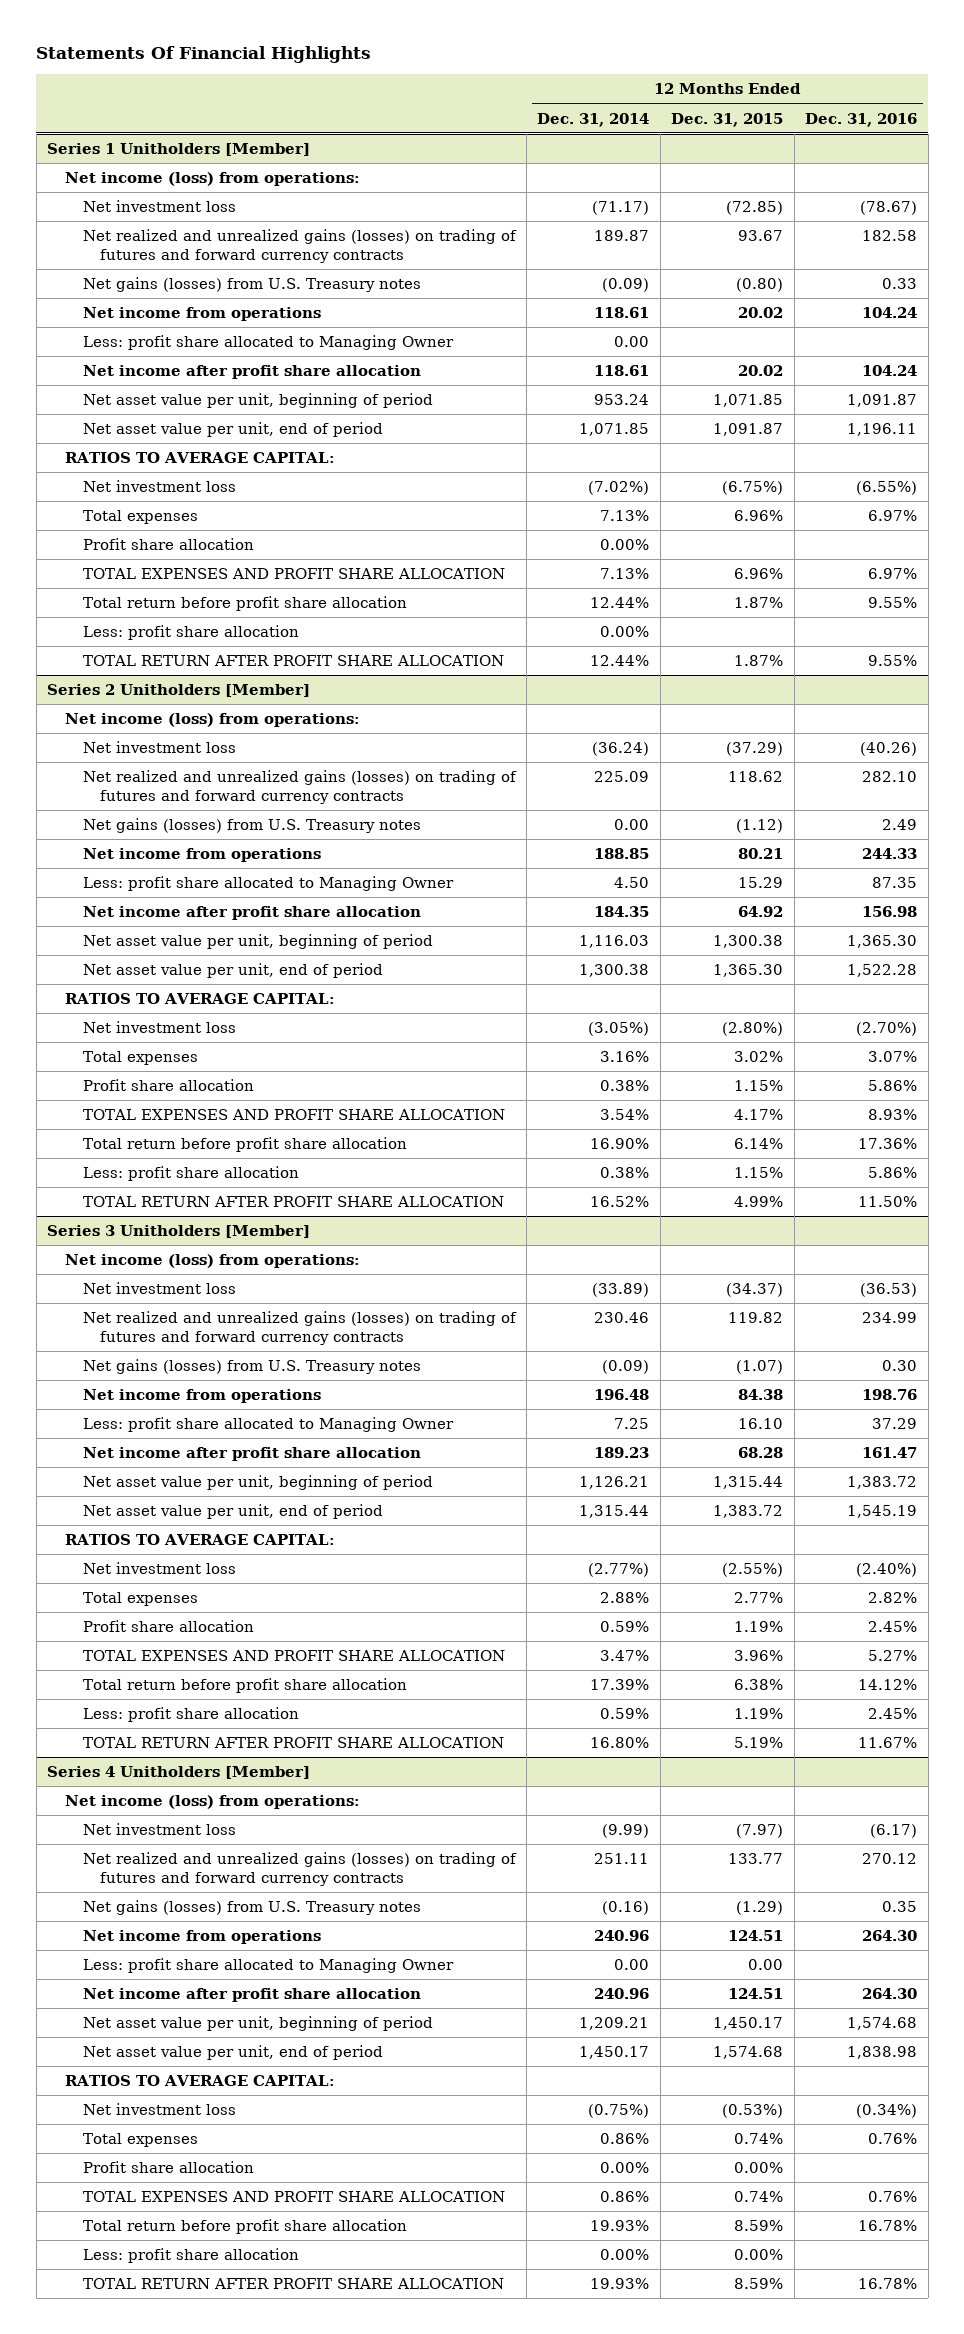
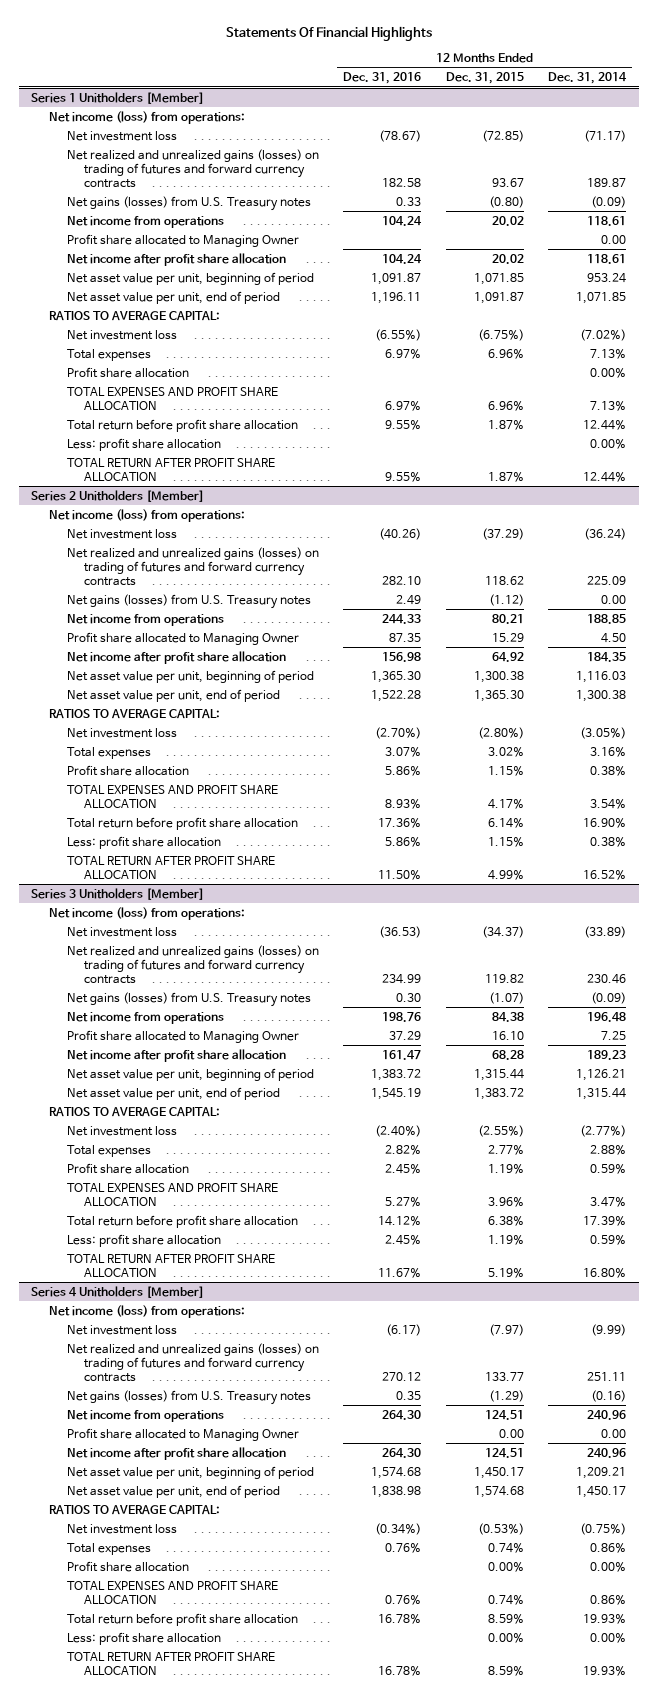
- | 12 Months Ended Dec. 31, 2014 | 12 Months Ended Dec. 31, 2015 | 12 Months Ended Dec. 31, 2016
+ | 12 Months Ended Dec. 31, 2016 | 12 Months Ended Dec. 31, 2015 | 12 Months Ended Dec. 31, 2014
@ Series 1 Unitholders [Member]
- Less: profit share allocated to Managing Owner | 0.00 | |
+ Profit share allocated to Managing Owner | | | 0.00
@ Series 2 Unitholders [Member]
- Less: profit share allocated to Managing Owner | 4.50 | 15.29 | 87.35
+ Profit share allocated to Managing Owner | 87.35 | 15.29 | 4.50
@ Series 3 Unitholders [Member]
- Less: profit share allocated to Managing Owner | 7.25 | 16.10 | 37.29
+ Profit share allocated to Managing Owner | 37.29 | 16.10 | 7.25
@ Series 4 Unitholders [Member]
- Less: profit share allocated to Managing Owner | 0.00 | 0.00 |
+ Profit share allocated to Managing Owner | | 0.00 | 0.00

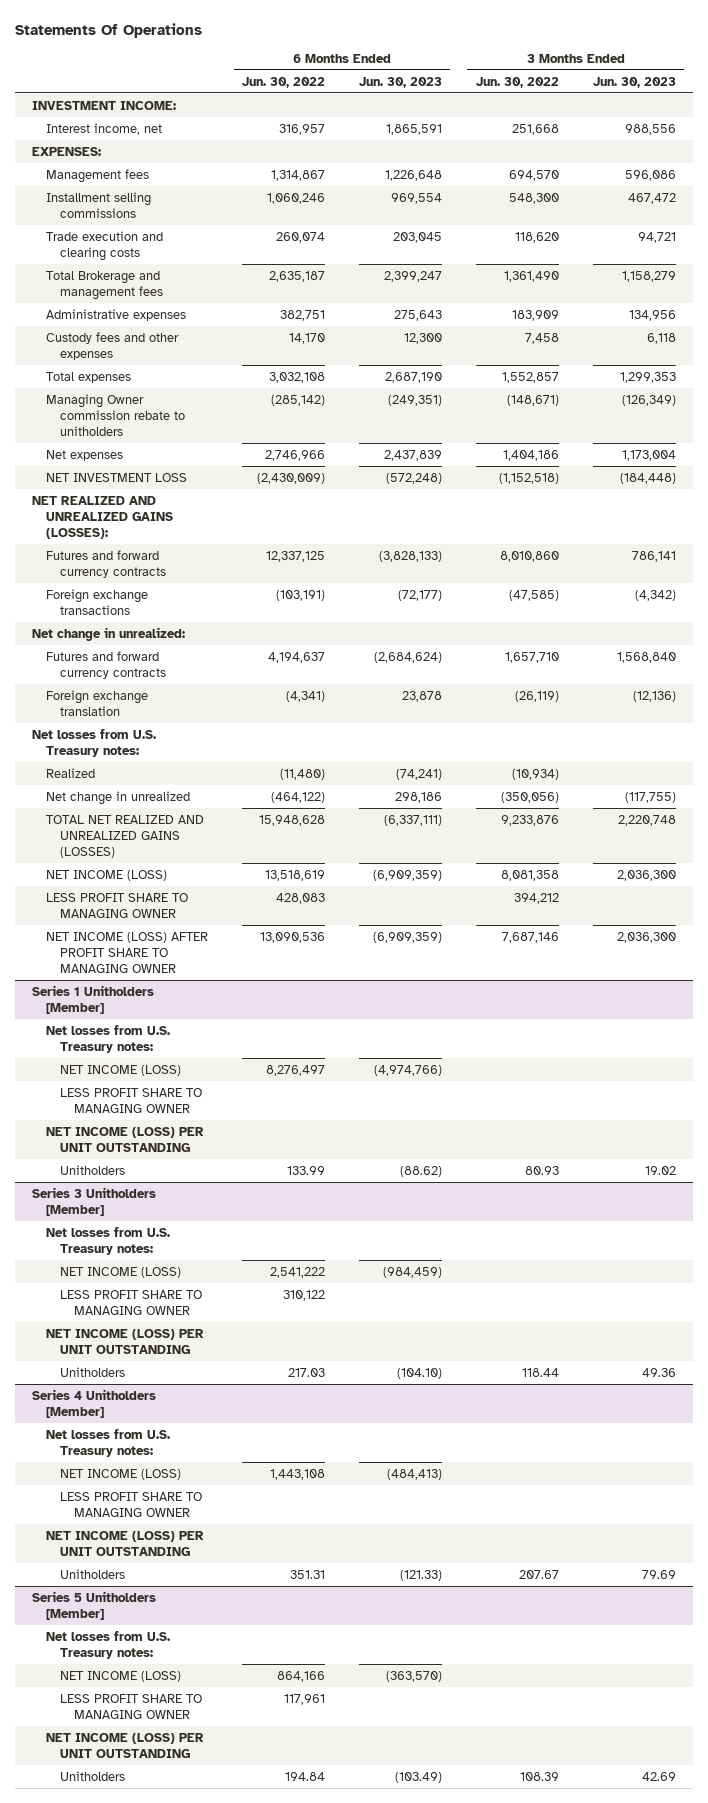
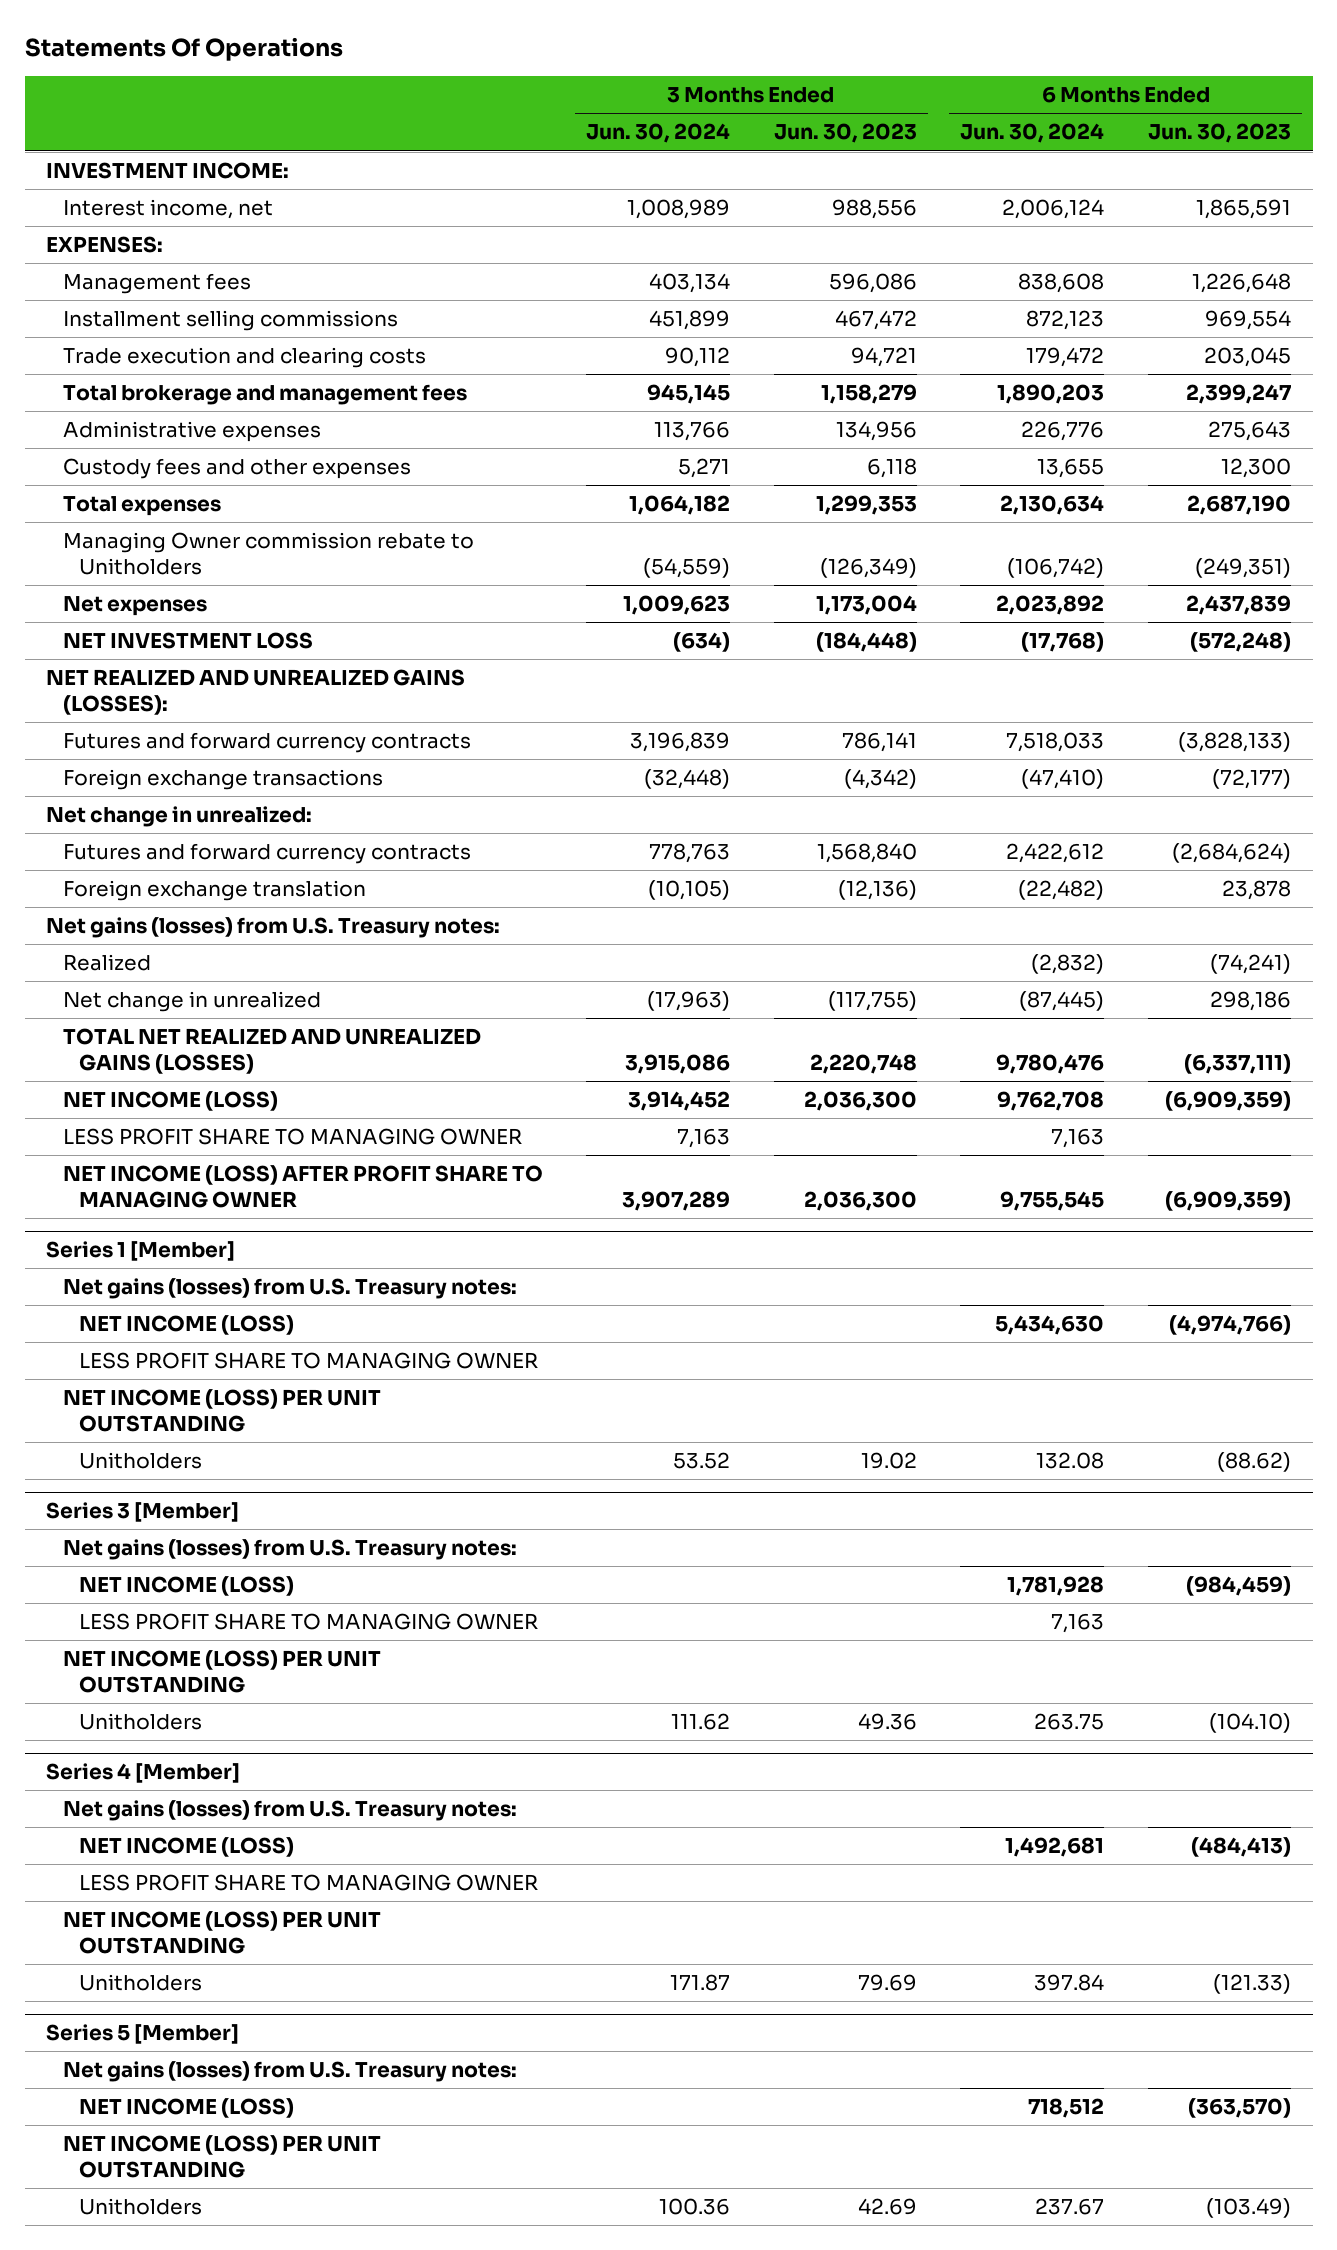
- | 6 Months Ended Jun. 30, 2022 | 6 Months Ended Jun. 30, 2023 | 3 Months Ended Jun. 30, 2022 | 3 Months Ended Jun. 30, 2023
+ | 3 Months Ended Jun. 30, 2024 | 3 Months Ended Jun. 30, 2023 | 6 Months Ended Jun. 30, 2024 | 6 Months Ended Jun. 30, 2023
- Total Brokerage and management fees | 2,635,187 | 2,399,247 | 1,361,490 | 1,158,279
+ Total brokerage and management fees | 945,145 | 1,158,279 | 1,890,203 | 2,399,247
- Managing Owner commission rebate to unitholders | (285,142) | (249,351) | (148,671) | (126,349)
+ Managing Owner commission rebate to Unitholders | (54,559) | (126,349) | (106,742) | (249,351)
- Net losses from U.S. Treasury notes:
+ Net gains (losses) from U.S. Treasury notes:
- Series 1 Unitholders [Member]
- Net losses from U.S. Treasury notes:
+ Series 1 [Member]
+ Net gains (losses) from U.S. Treasury notes:
- Series 3 Unitholders [Member]
- Net losses from U.S. Treasury notes:
+ Series 3 [Member]
+ Net gains (losses) from U.S. Treasury notes:
- Series 4 Unitholders [Member]
- Net losses from U.S. Treasury notes:
+ Series 4 [Member]
+ Net gains (losses) from U.S. Treasury notes:
- Series 5 Unitholders [Member]
- Net losses from U.S. Treasury notes:
+ Series 5 [Member]
+ Net gains (losses) from U.S. Treasury notes:
- LESS PROFIT SHARE TO MANAGING OWNER | 117,961 | | |

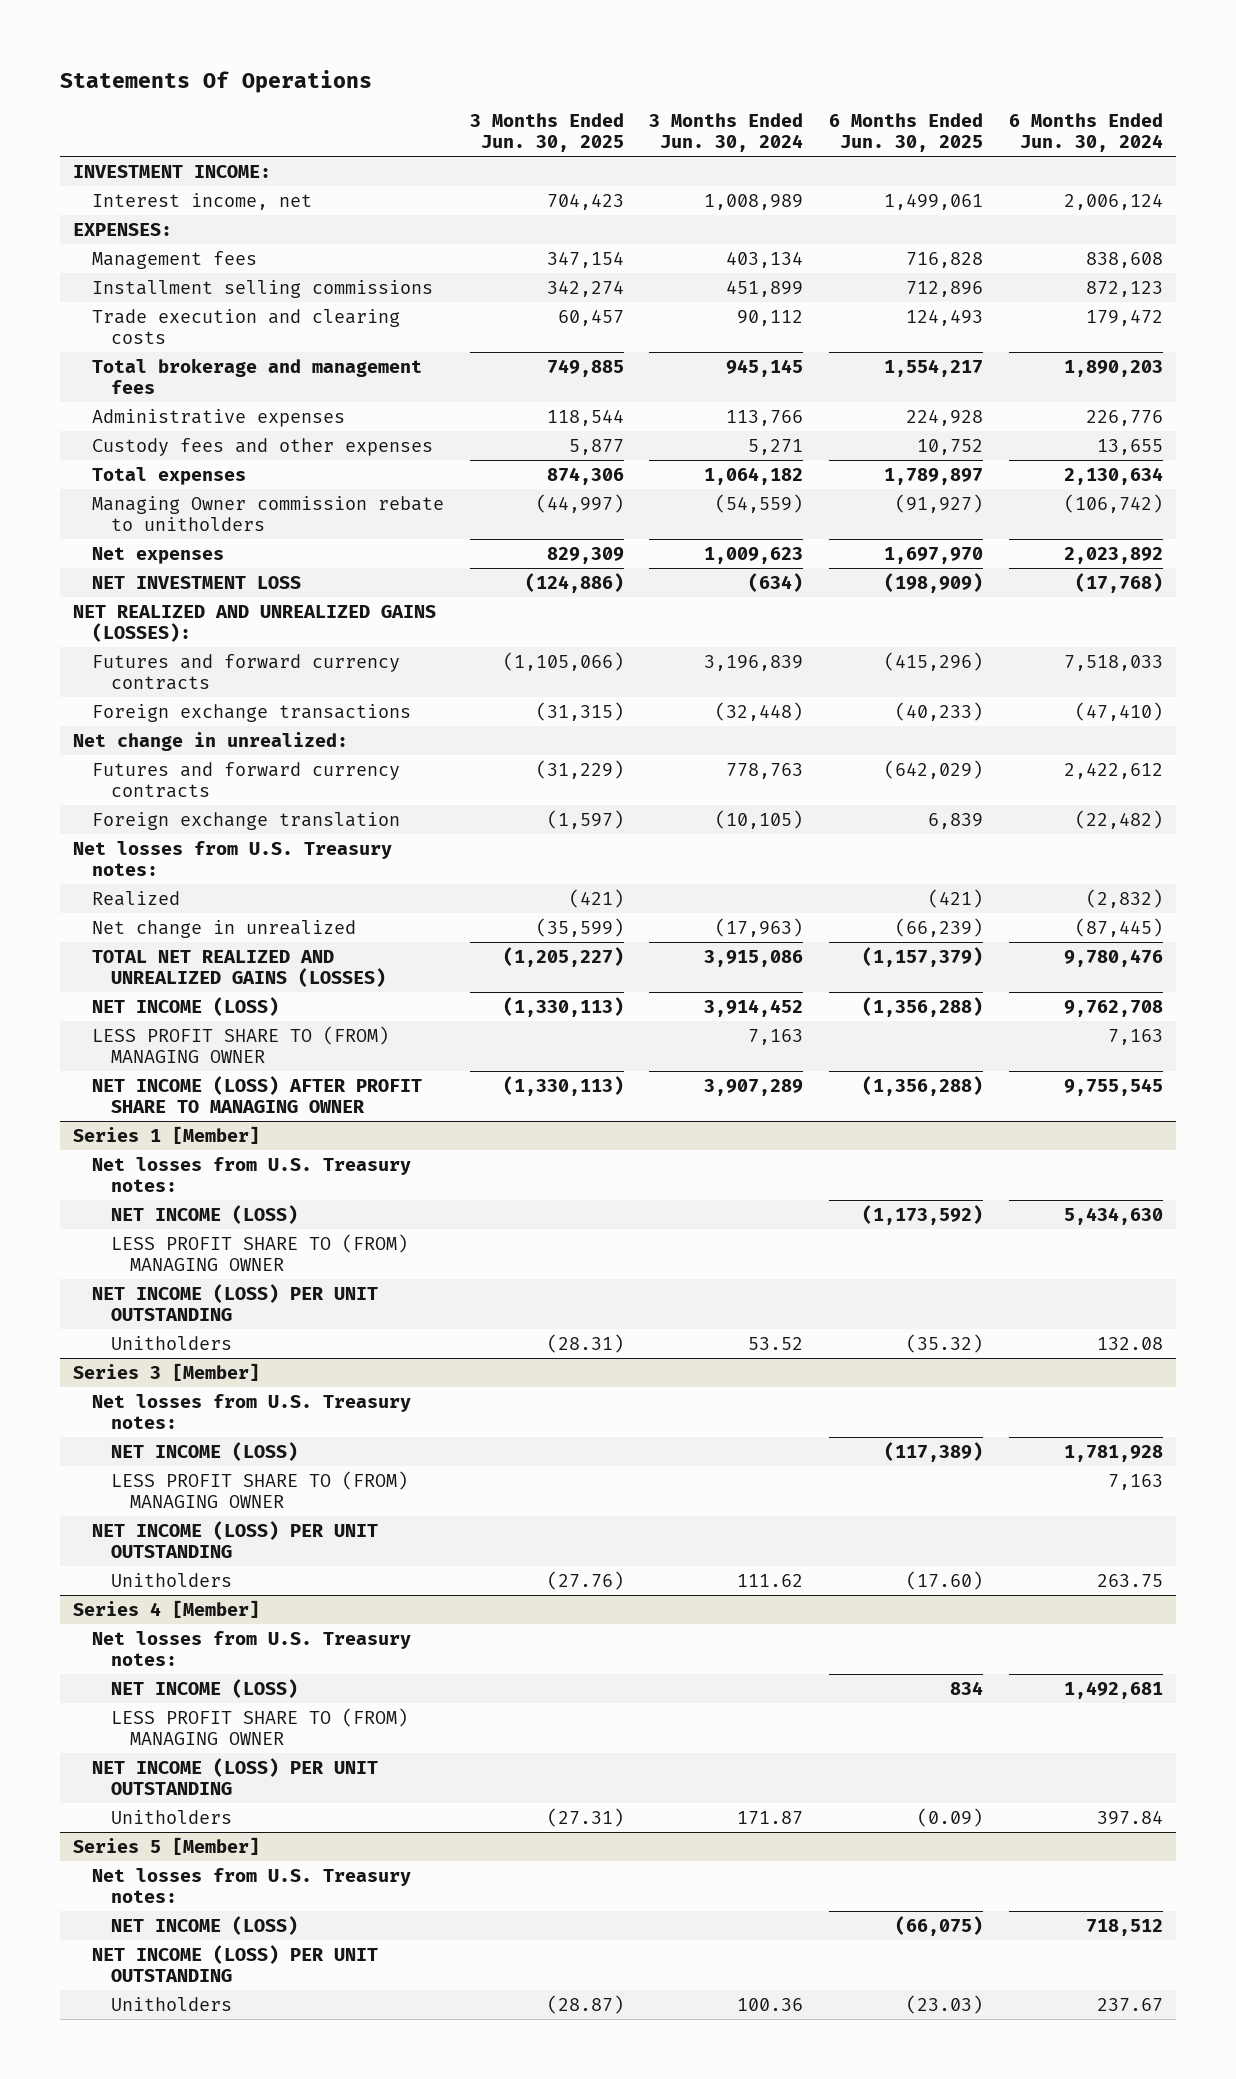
- | 3 Months Ended Jun. 30, 2024 | 3 Months Ended Jun. 30, 2023 | 6 Months Ended Jun. 30, 2024 | 6 Months Ended Jun. 30, 2023
+ | 3 Months Ended Jun. 30, 2025 | 3 Months Ended Jun. 30, 2024 | 6 Months Ended Jun. 30, 2025 | 6 Months Ended Jun. 30, 2024
- Managing Owner commission rebate to Unitholders | (54,559) | (126,349) | (106,742) | (249,351)
+ Managing Owner commission rebate to unitholders | (44,997) | (54,559) | (91,927) | (106,742)
- Net gains (losses) from U.S. Treasury notes:
+ Net losses from U.S. Treasury notes:
- LESS PROFIT SHARE TO MANAGING OWNER | 7,163 | | 7,163 |
+ LESS PROFIT SHARE TO (FROM) MANAGING OWNER | | 7,163 | | 7,163
@ Series 1 [Member]
- Net gains (losses) from U.S. Treasury notes:
+ Net losses from U.S. Treasury notes:
- LESS PROFIT SHARE TO MANAGING OWNER
+ LESS PROFIT SHARE TO (FROM) MANAGING OWNER
@ Series 3 [Member]
- Net gains (losses) from U.S. Treasury notes:
+ Net losses from U.S. Treasury notes:
- LESS PROFIT SHARE TO MANAGING OWNER | | | 7,163 |
+ LESS PROFIT SHARE TO (FROM) MANAGING OWNER | | | | 7,163
@ Series 4 [Member]
- Net gains (losses) from U.S. Treasury notes:
+ Net losses from U.S. Treasury notes:
- LESS PROFIT SHARE TO MANAGING OWNER
+ LESS PROFIT SHARE TO (FROM) MANAGING OWNER
@ Series 5 [Member]
- Net gains (losses) from U.S. Treasury notes:
+ Net losses from U.S. Treasury notes:

